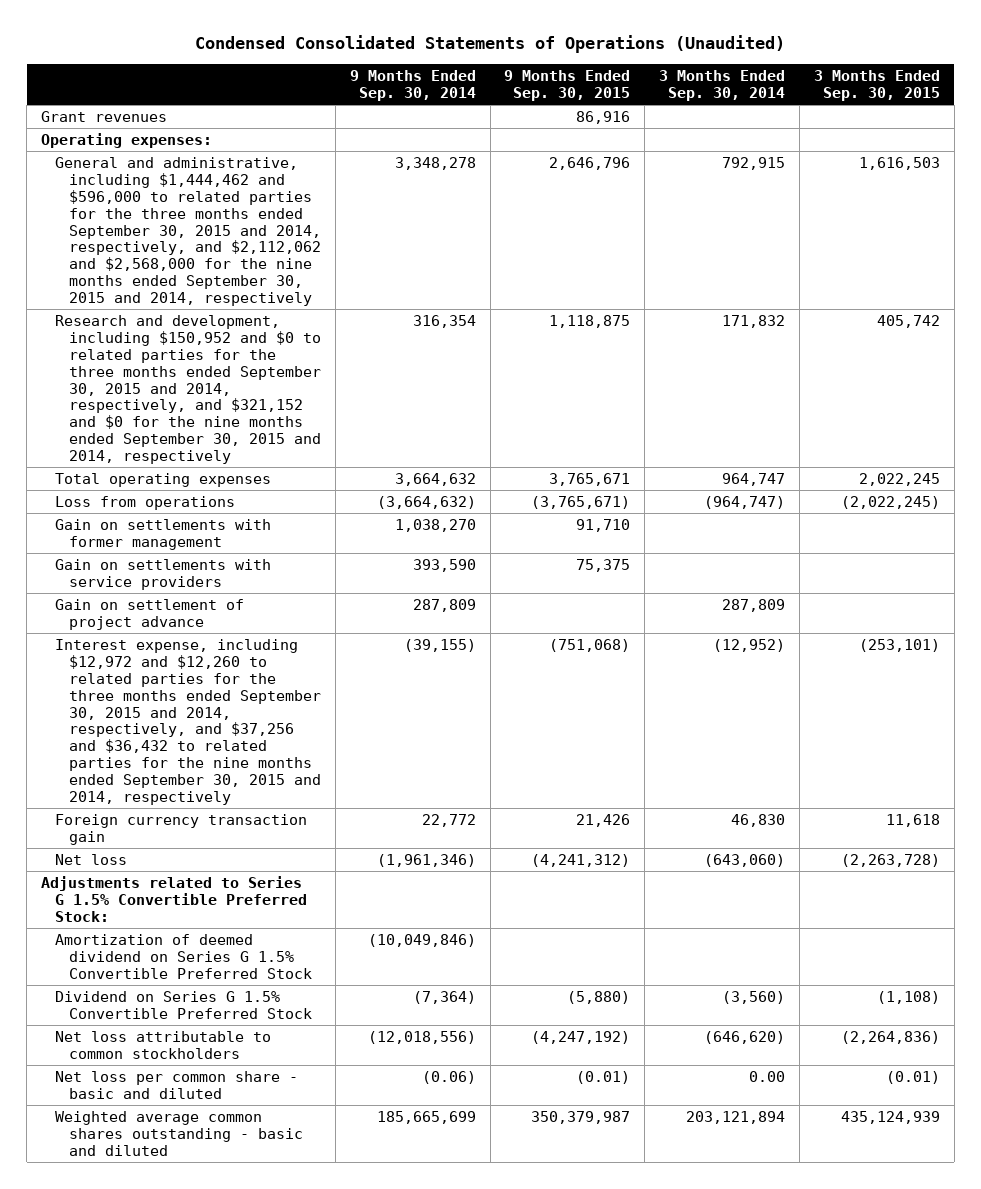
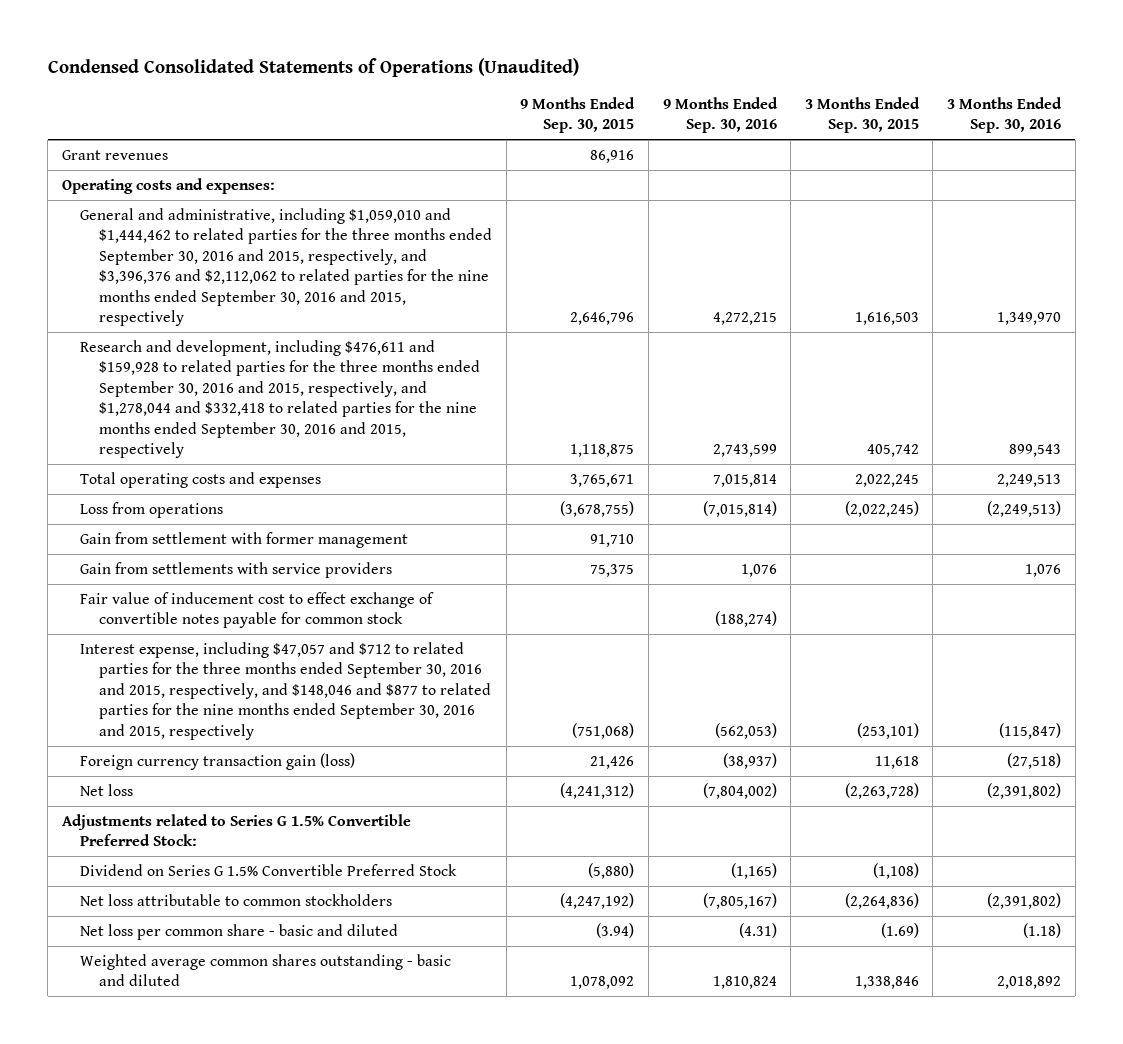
- | 9 Months Ended Sep. 30, 2014 | 9 Months Ended Sep. 30, 2015 | 3 Months Ended Sep. 30, 2014 | 3 Months Ended Sep. 30, 2015
+ | 9 Months Ended Sep. 30, 2015 | 9 Months Ended Sep. 30, 2016 | 3 Months Ended Sep. 30, 2015 | 3 Months Ended Sep. 30, 2016
- Operating expenses:
- General and administrative, including $1,444,462 and $596,000 to related parties for the three months ended September 30, 2015 and 2014, respectively, and $2,112,062 and $2,568,000 for the nine months ended September 30, 2015 and 2014, respectively | 3,348,278 | 2,646,796 | 792,915 | 1,616,503
- Research and development, including $150,952 and $0 to related parties for the three months ended September 30, 2015 and 2014, respectively, and $321,152 and $0 for the nine months ended September 30, 2015 and 2014, respectively | 316,354 | 1,118,875 | 171,832 | 405,742
- Total operating expenses | 3,664,632 | 3,765,671 | 964,747 | 2,022,245
- Loss from operations | (3,664,632) | (3,765,671) | (964,747) | (2,022,245)
- Gain on settlements with former management | 1,038,270 | 91,710 | |
- Gain on settlements with service providers | 393,590 | 75,375 | |
- Gain on settlement of project advance | 287,809 | | 287,809 |
- Interest expense, including $12,972 and $12,260 to related parties for the three months ended September 30, 2015 and 2014, respectively, and $37,256 and $36,432 to related parties for the nine months ended September 30, 2015 and 2014, respectively | (39,155) | (751,068) | (12,952) | (253,101)
- Foreign currency transaction gain | 22,772 | 21,426 | 46,830 | 11,618
+ Operating costs and expenses:
+ General and administrative, including $1,059,010 and $1,444,462 to related parties for the three months ended September 30, 2016 and 2015, respectively, and $3,396,376 and $2,112,062 to related parties for the nine months ended September 30, 2016 and 2015, respectively | 2,646,796 | 4,272,215 | 1,616,503 | 1,349,970
+ Research and development, including $476,611 and $159,928 to related parties for the three months ended September 30, 2016 and 2015, respectively, and $1,278,044 and $332,418 to related parties for the nine months ended September 30, 2016 and 2015, respectively | 1,118,875 | 2,743,599 | 405,742 | 899,543
+ Total operating costs and expenses | 3,765,671 | 7,015,814 | 2,022,245 | 2,249,513
+ Loss from operations | (3,678,755) | (7,015,814) | (2,022,245) | (2,249,513)
+ Gain from settlement with former management | 91,710 | | |
+ Gain from settlements with service providers | 75,375 | 1,076 | | 1,076
+ Fair value of inducement cost to effect exchange of convertible notes payable for common stock | | (188,274) | |
+ Interest expense, including $47,057 and $712 to related parties for the three months ended September 30, 2016 and 2015, respectively, and $148,046 and $877 to related parties for the nine months ended September 30, 2016 and 2015, respectively | (751,068) | (562,053) | (253,101) | (115,847)
+ Foreign currency transaction gain (loss) | 21,426 | (38,937) | 11,618 | (27,518)
- Amortization of deemed dividend on Series G 1.5% Convertible Preferred Stock | (10,049,846) | | |
- Net loss per common share - basic and diluted | (0.06) | (0.01) | 0.00 | (0.01)
- Weighted average common shares outstanding - basic and diluted | 185,665,699 | 350,379,987 | 203,121,894 | 435,124,939
+ Net loss per common share - basic and diluted | (3.94) | (4.31) | (1.69) | (1.18)
+ Weighted average common shares outstanding - basic and diluted | 1,078,092 | 1,810,824 | 1,338,846 | 2,018,892

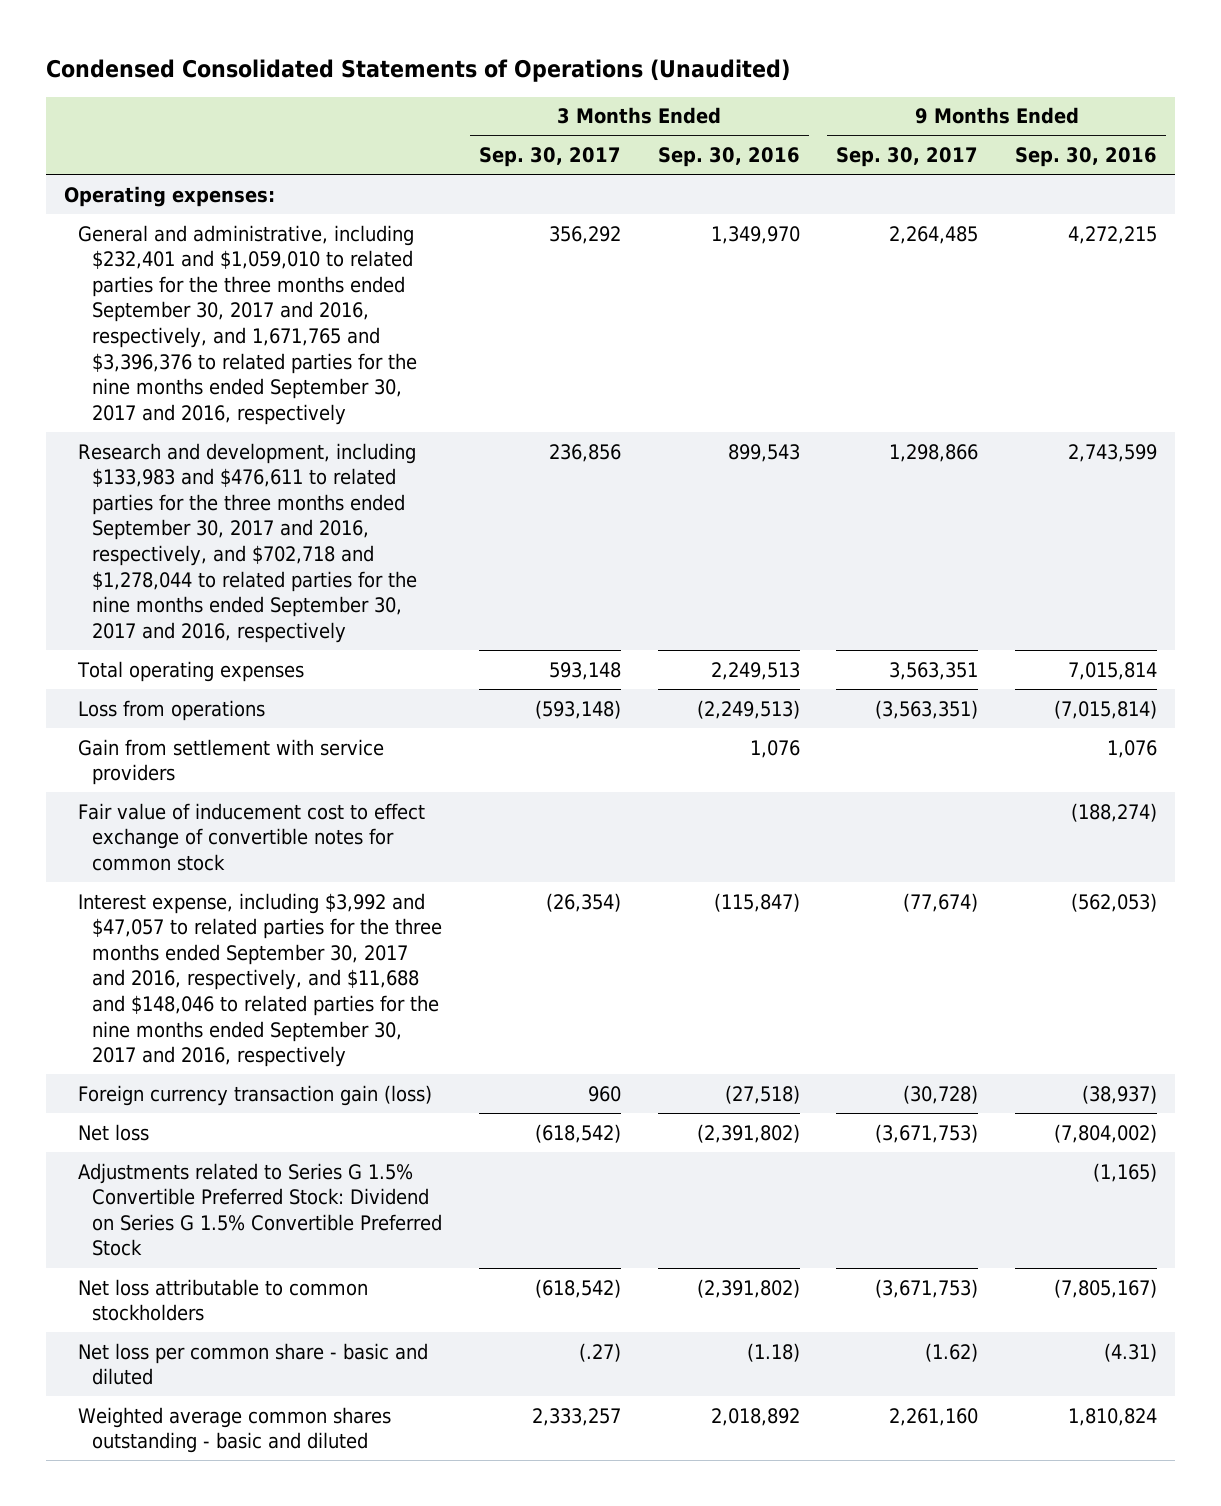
- | 9 Months Ended Sep. 30, 2015 | 9 Months Ended Sep. 30, 2016 | 3 Months Ended Sep. 30, 2015 | 3 Months Ended Sep. 30, 2016
+ | 3 Months Ended Sep. 30, 2017 | 3 Months Ended Sep. 30, 2016 | 9 Months Ended Sep. 30, 2017 | 9 Months Ended Sep. 30, 2016
- Grant revenues | 86,916 | | |
- Operating costs and expenses:
- General and administrative, including $1,059,010 and $1,444,462 to related parties for the three months ended September 30, 2016 and 2015, respectively, and $3,396,376 and $2,112,062 to related parties for the nine months ended September 30, 2016 and 2015, respectively | 2,646,796 | 4,272,215 | 1,616,503 | 1,349,970
- Research and development, including $476,611 and $159,928 to related parties for the three months ended September 30, 2016 and 2015, respectively, and $1,278,044 and $332,418 to related parties for the nine months ended September 30, 2016 and 2015, respectively | 1,118,875 | 2,743,599 | 405,742 | 899,543
- Total operating costs and expenses | 3,765,671 | 7,015,814 | 2,022,245 | 2,249,513
+ Operating expenses:
+ General and administrative, including $232,401 and $1,059,010 to related parties for the three months ended September 30, 2017 and 2016, respectively, and 1,671,765 and $3,396,376 to related parties for the nine months ended September 30, 2017 and 2016, respectively | 356,292 | 1,349,970 | 2,264,485 | 4,272,215
+ Research and development, including $133,983 and $476,611 to related parties for the three months ended September 30, 2017 and 2016, respectively, and $702,718 and $1,278,044 to related parties for the nine months ended September 30, 2017 and 2016, respectively | 236,856 | 899,543 | 1,298,866 | 2,743,599
+ Total operating expenses | 593,148 | 2,249,513 | 3,563,351 | 7,015,814
- Gain from settlement with former management | 91,710 | | |
- Gain from settlements with service providers | 75,375 | 1,076 | | 1,076
- Fair value of inducement cost to effect exchange of convertible notes payable for common stock | | (188,274) | |
- Interest expense, including $47,057 and $712 to related parties for the three months ended September 30, 2016 and 2015, respectively, and $148,046 and $877 to related parties for the nine months ended September 30, 2016 and 2015, respectively | (751,068) | (562,053) | (253,101) | (115,847)
+ Gain from settlement with service providers | | 1,076 | | 1,076
+ Fair value of inducement cost to effect exchange of convertible notes for common stock | | | | (188,274)
+ Interest expense, including $3,992 and $47,057 to related parties for the three months ended September 30, 2017 and 2016, respectively, and $11,688 and $148,046 to related parties for the nine months ended September 30, 2017 and 2016, respectively | (26,354) | (115,847) | (77,674) | (562,053)
- Adjustments related to Series G 1.5% Convertible Preferred Stock:
- Dividend on Series G 1.5% Convertible Preferred Stock | (5,880) | (1,165) | (1,108) |
+ Adjustments related to Series G 1.5% Convertible Preferred Stock: Dividend on Series G 1.5% Convertible Preferred Stock | | | | (1,165)

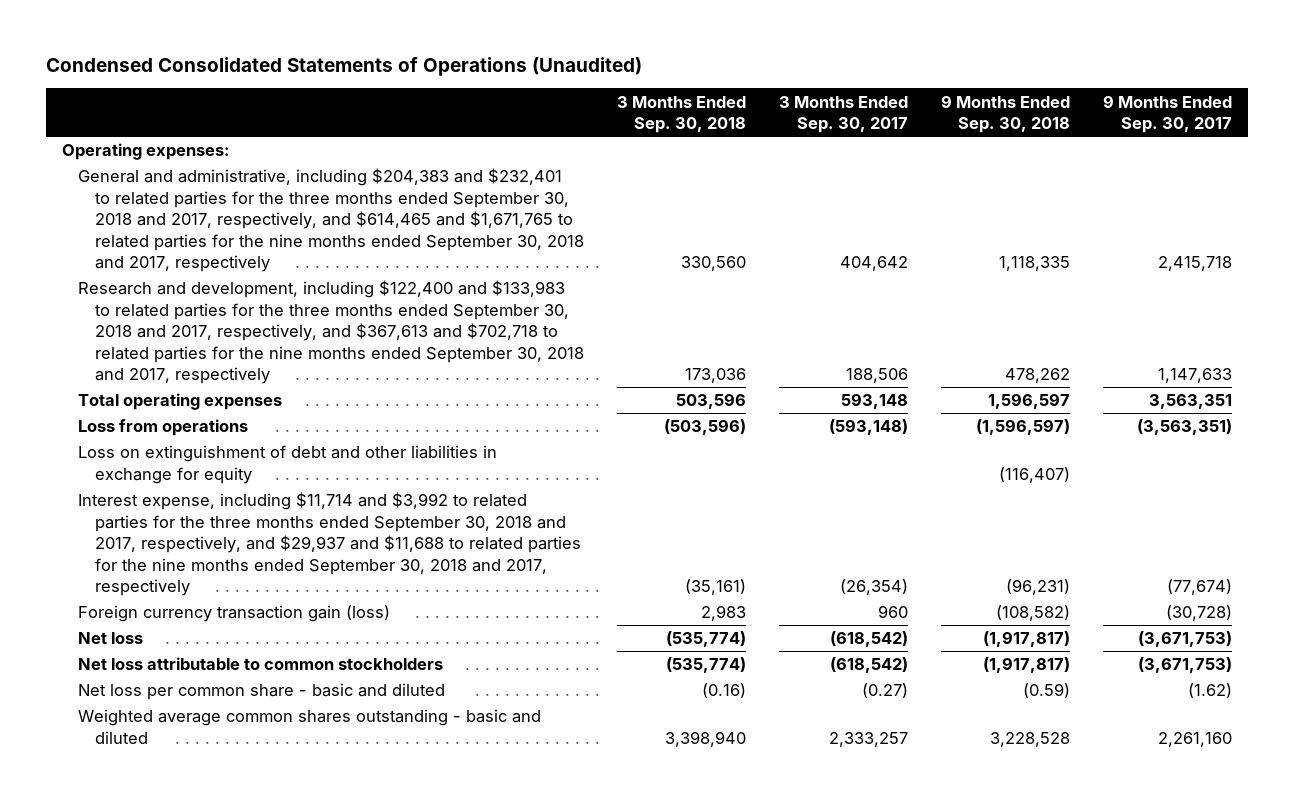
- | 3 Months Ended Sep. 30, 2017 | 3 Months Ended Sep. 30, 2016 | 9 Months Ended Sep. 30, 2017 | 9 Months Ended Sep. 30, 2016
+ | 3 Months Ended Sep. 30, 2018 | 3 Months Ended Sep. 30, 2017 | 9 Months Ended Sep. 30, 2018 | 9 Months Ended Sep. 30, 2017
- General and administrative, including $232,401 and $1,059,010 to related parties for the three months ended September 30, 2017 and 2016, respectively, and 1,671,765 and $3,396,376 to related parties for the nine months ended September 30, 2017 and 2016, respectively | 356,292 | 1,349,970 | 2,264,485 | 4,272,215
- Research and development, including $133,983 and $476,611 to related parties for the three months ended September 30, 2017 and 2016, respectively, and $702,718 and $1,278,044 to related parties for the nine months ended September 30, 2017 and 2016, respectively | 236,856 | 899,543 | 1,298,866 | 2,743,599
+ General and administrative, including $204,383 and $232,401 to related parties for the three months ended September 30, 2018 and 2017, respectively, and $614,465 and $1,671,765 to related parties for the nine months ended September 30, 2018 and 2017, respectively | 330,560 | 404,642 | 1,118,335 | 2,415,718
+ Research and development, including $122,400 and $133,983 to related parties for the three months ended September 30, 2018 and 2017, respectively, and $367,613 and $702,718 to related parties for the nine months ended September 30, 2018 and 2017, respectively | 173,036 | 188,506 | 478,262 | 1,147,633
- Gain from settlement with service providers | | 1,076 | | 1,076
- Fair value of inducement cost to effect exchange of convertible notes for common stock | | | | (188,274)
- Interest expense, including $3,992 and $47,057 to related parties for the three months ended September 30, 2017 and 2016, respectively, and $11,688 and $148,046 to related parties for the nine months ended September 30, 2017 and 2016, respectively | (26,354) | (115,847) | (77,674) | (562,053)
+ Loss on extinguishment of debt and other liabilities in exchange for equity | | | (116,407) |
+ Interest expense, including $11,714 and $3,992 to related parties for the three months ended September 30, 2018 and 2017, respectively, and $29,937 and $11,688 to related parties for the nine months ended September 30, 2018 and 2017, respectively | (35,161) | (26,354) | (96,231) | (77,674)
- Adjustments related to Series G 1.5% Convertible Preferred Stock: Dividend on Series G 1.5% Convertible Preferred Stock | | | | (1,165)
- Net loss per common share - basic and diluted | (.27) | (1.18) | (1.62) | (4.31)
+ Net loss per common share - basic and diluted | (0.16) | (0.27) | (0.59) | (1.62)

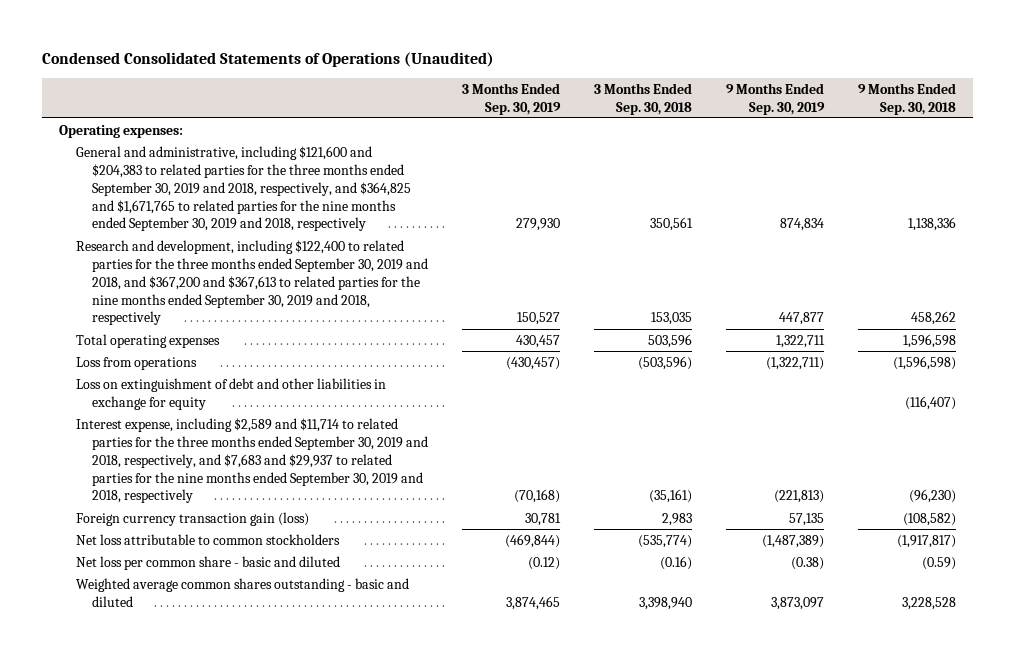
- | 3 Months Ended Sep. 30, 2018 | 3 Months Ended Sep. 30, 2017 | 9 Months Ended Sep. 30, 2018 | 9 Months Ended Sep. 30, 2017
+ | 3 Months Ended Sep. 30, 2019 | 3 Months Ended Sep. 30, 2018 | 9 Months Ended Sep. 30, 2019 | 9 Months Ended Sep. 30, 2018
- General and administrative, including $204,383 and $232,401 to related parties for the three months ended September 30, 2018 and 2017, respectively, and $614,465 and $1,671,765 to related parties for the nine months ended September 30, 2018 and 2017, respectively | 330,560 | 404,642 | 1,118,335 | 2,415,718
- Research and development, including $122,400 and $133,983 to related parties for the three months ended September 30, 2018 and 2017, respectively, and $367,613 and $702,718 to related parties for the nine months ended September 30, 2018 and 2017, respectively | 173,036 | 188,506 | 478,262 | 1,147,633
- Total operating expenses | 503,596 | 593,148 | 1,596,597 | 3,563,351
- Loss from operations | (503,596) | (593,148) | (1,596,597) | (3,563,351)
+ General and administrative, including $121,600 and $204,383 to related parties for the three months ended September 30, 2019 and 2018, respectively, and $364,825 and $1,671,765 to related parties for the nine months ended September 30, 2019 and 2018, respectively | 279,930 | 350,561 | 874,834 | 1,138,336
+ Research and development, including $122,400 to related parties for the three months ended September 30, 2019 and 2018, and $367,200 and $367,613 to related parties for the nine months ended September 30, 2019 and 2018, respectively | 150,527 | 153,035 | 447,877 | 458,262
+ Total operating expenses | 430,457 | 503,596 | 1,322,711 | 1,596,598
+ Loss from operations | (430,457) | (503,596) | (1,322,711) | (1,596,598)
- Interest expense, including $11,714 and $3,992 to related parties for the three months ended September 30, 2018 and 2017, respectively, and $29,937 and $11,688 to related parties for the nine months ended September 30, 2018 and 2017, respectively | (35,161) | (26,354) | (96,231) | (77,674)
+ Interest expense, including $2,589 and $11,714 to related parties for the three months ended September 30, 2019 and 2018, respectively, and $7,683 and $29,937 to related parties for the nine months ended September 30, 2019 and 2018, respectively | (70,168) | (35,161) | (221,813) | (96,230)
- Net loss | (535,774) | (618,542) | (1,917,817) | (3,671,753)

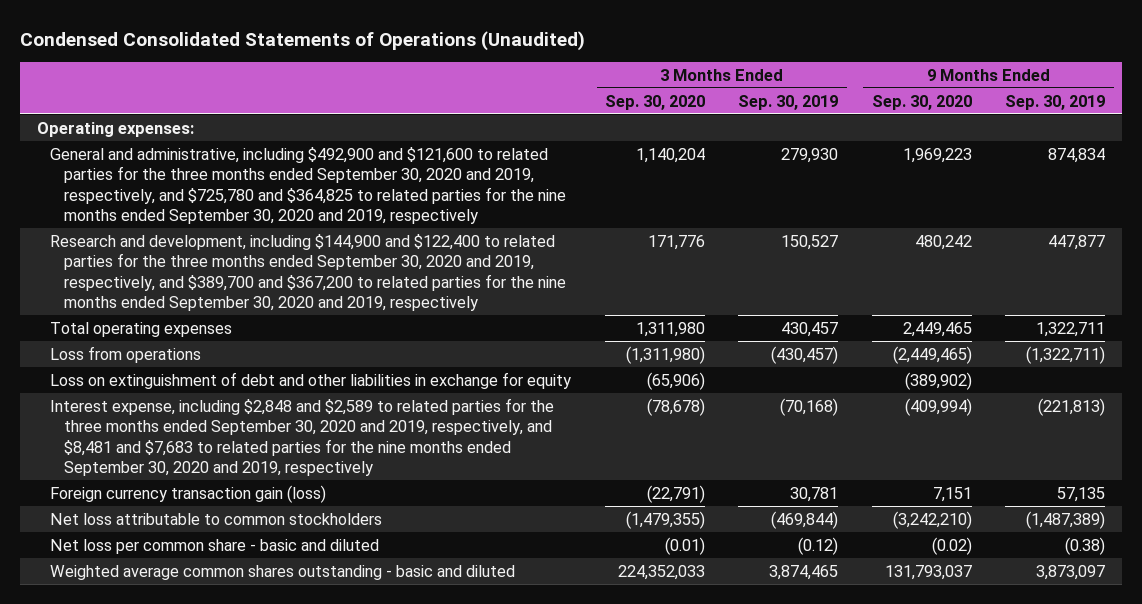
- | 3 Months Ended Sep. 30, 2019 | 3 Months Ended Sep. 30, 2018 | 9 Months Ended Sep. 30, 2019 | 9 Months Ended Sep. 30, 2018
+ | 3 Months Ended Sep. 30, 2020 | 3 Months Ended Sep. 30, 2019 | 9 Months Ended Sep. 30, 2020 | 9 Months Ended Sep. 30, 2019
- General and administrative, including $121,600 and $204,383 to related parties for the three months ended September 30, 2019 and 2018, respectively, and $364,825 and $1,671,765 to related parties for the nine months ended September 30, 2019 and 2018, respectively | 279,930 | 350,561 | 874,834 | 1,138,336
- Research and development, including $122,400 to related parties for the three months ended September 30, 2019 and 2018, and $367,200 and $367,613 to related parties for the nine months ended September 30, 2019 and 2018, respectively | 150,527 | 153,035 | 447,877 | 458,262
+ General and administrative, including $492,900 and $121,600 to related parties for the three months ended September 30, 2020 and 2019, respectively, and $725,780 and $364,825 to related parties for the nine months ended September 30, 2020 and 2019, respectively | 1,140,204 | 279,930 | 1,969,223 | 874,834
+ Research and development, including $144,900 and $122,400 to related parties for the three months ended September 30, 2020 and 2019, respectively, and $389,700 and $367,200 to related parties for the nine months ended September 30, 2020 and 2019, respectively | 171,776 | 150,527 | 480,242 | 447,877
- Interest expense, including $2,589 and $11,714 to related parties for the three months ended September 30, 2019 and 2018, respectively, and $7,683 and $29,937 to related parties for the nine months ended September 30, 2019 and 2018, respectively | (70,168) | (35,161) | (221,813) | (96,230)
+ Interest expense, including $2,848 and $2,589 to related parties for the three months ended September 30, 2020 and 2019, respectively, and $8,481 and $7,683 to related parties for the nine months ended September 30, 2020 and 2019, respectively | (78,678) | (70,168) | (409,994) | (221,813)

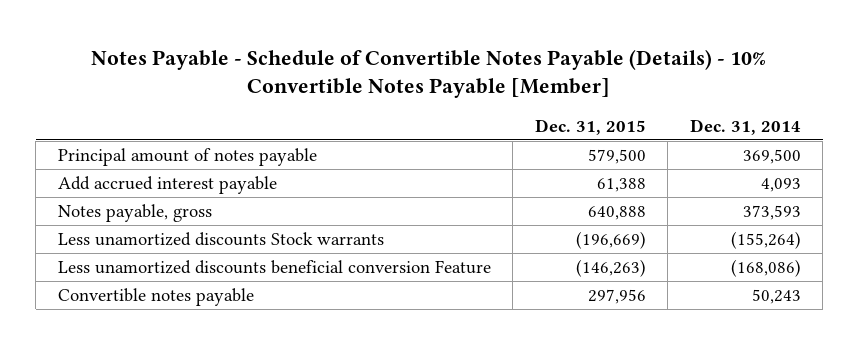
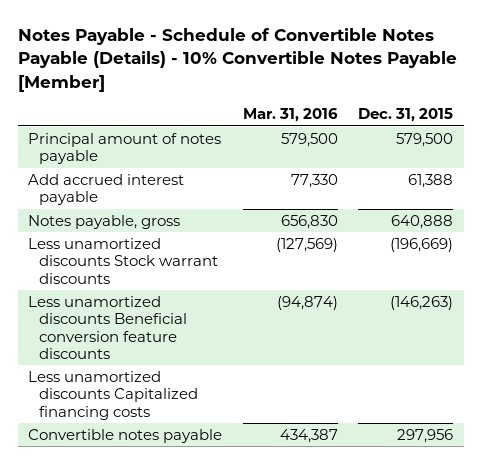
- | Dec. 31, 2015 | Dec. 31, 2014
+ | Mar. 31, 2016 | Dec. 31, 2015
- Less unamortized discounts Stock warrants | (196,669) | (155,264)
- Less unamortized discounts beneficial conversion Feature | (146,263) | (168,086)
+ Less unamortized discounts Stock warrant discounts | (127,569) | (196,669)
+ Less unamortized discounts Beneficial conversion feature discounts | (94,874) | (146,263)
+ Less unamortized discounts Capitalized financing costs

